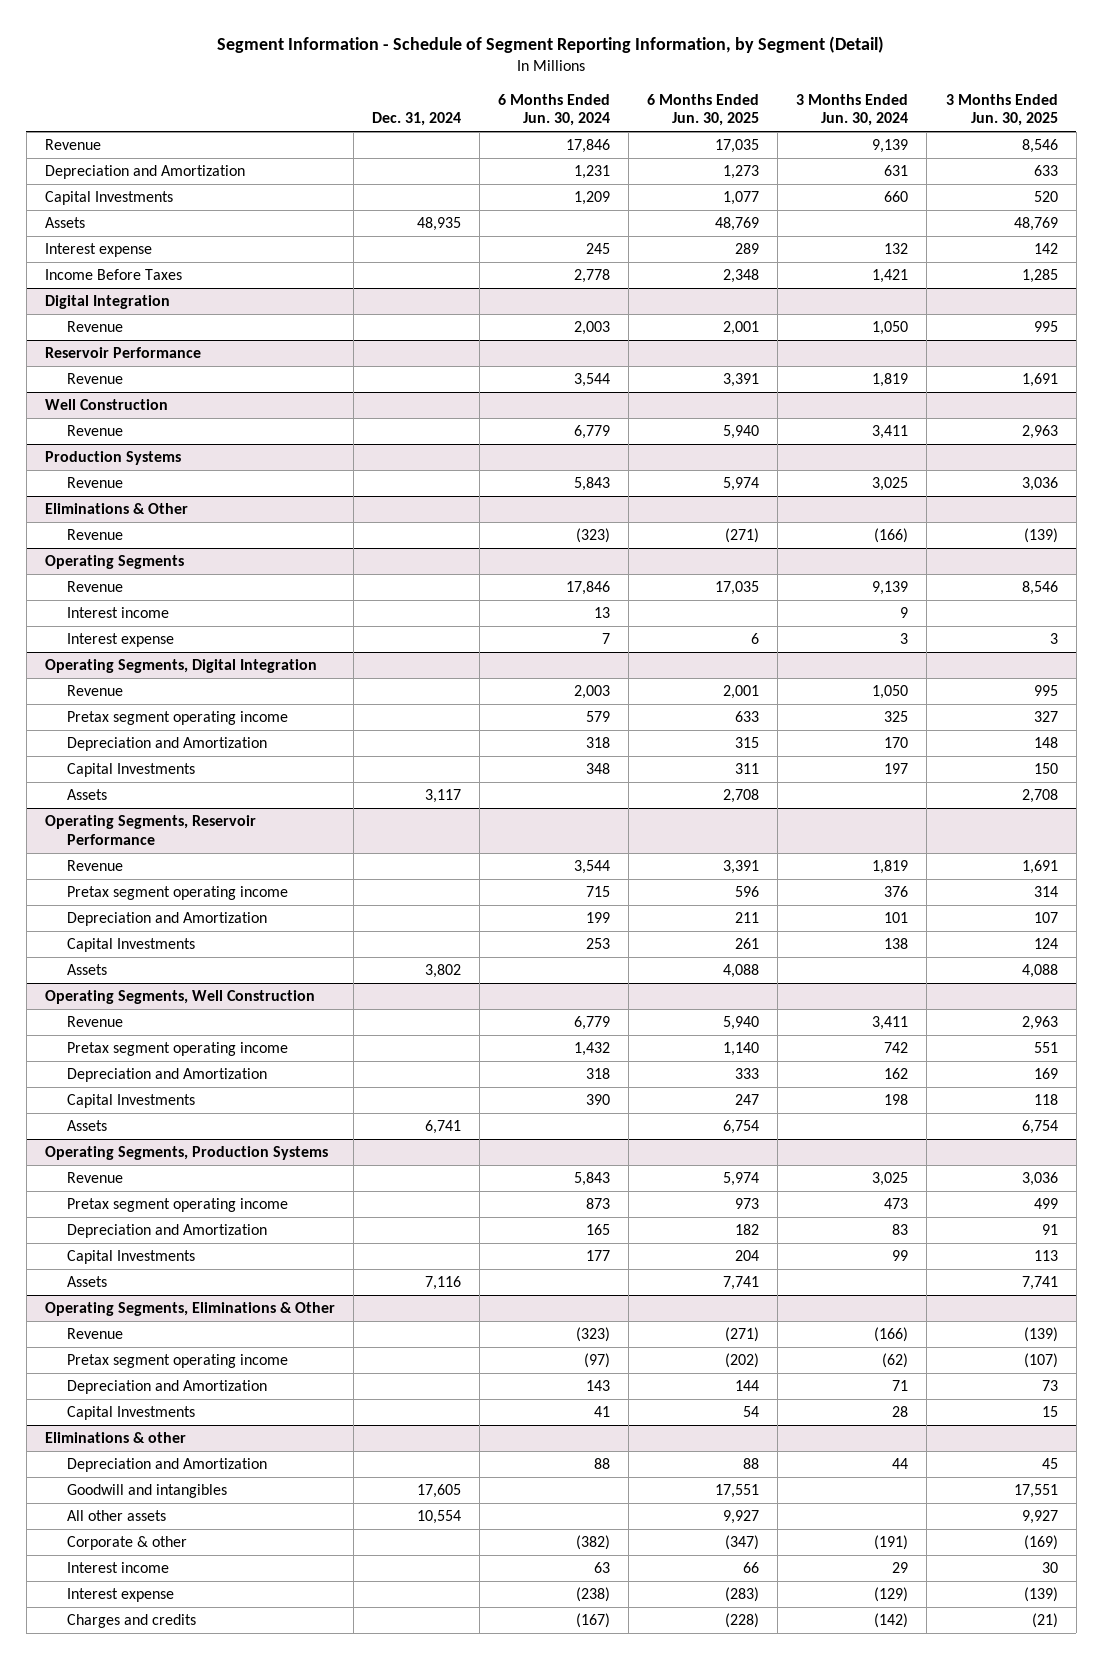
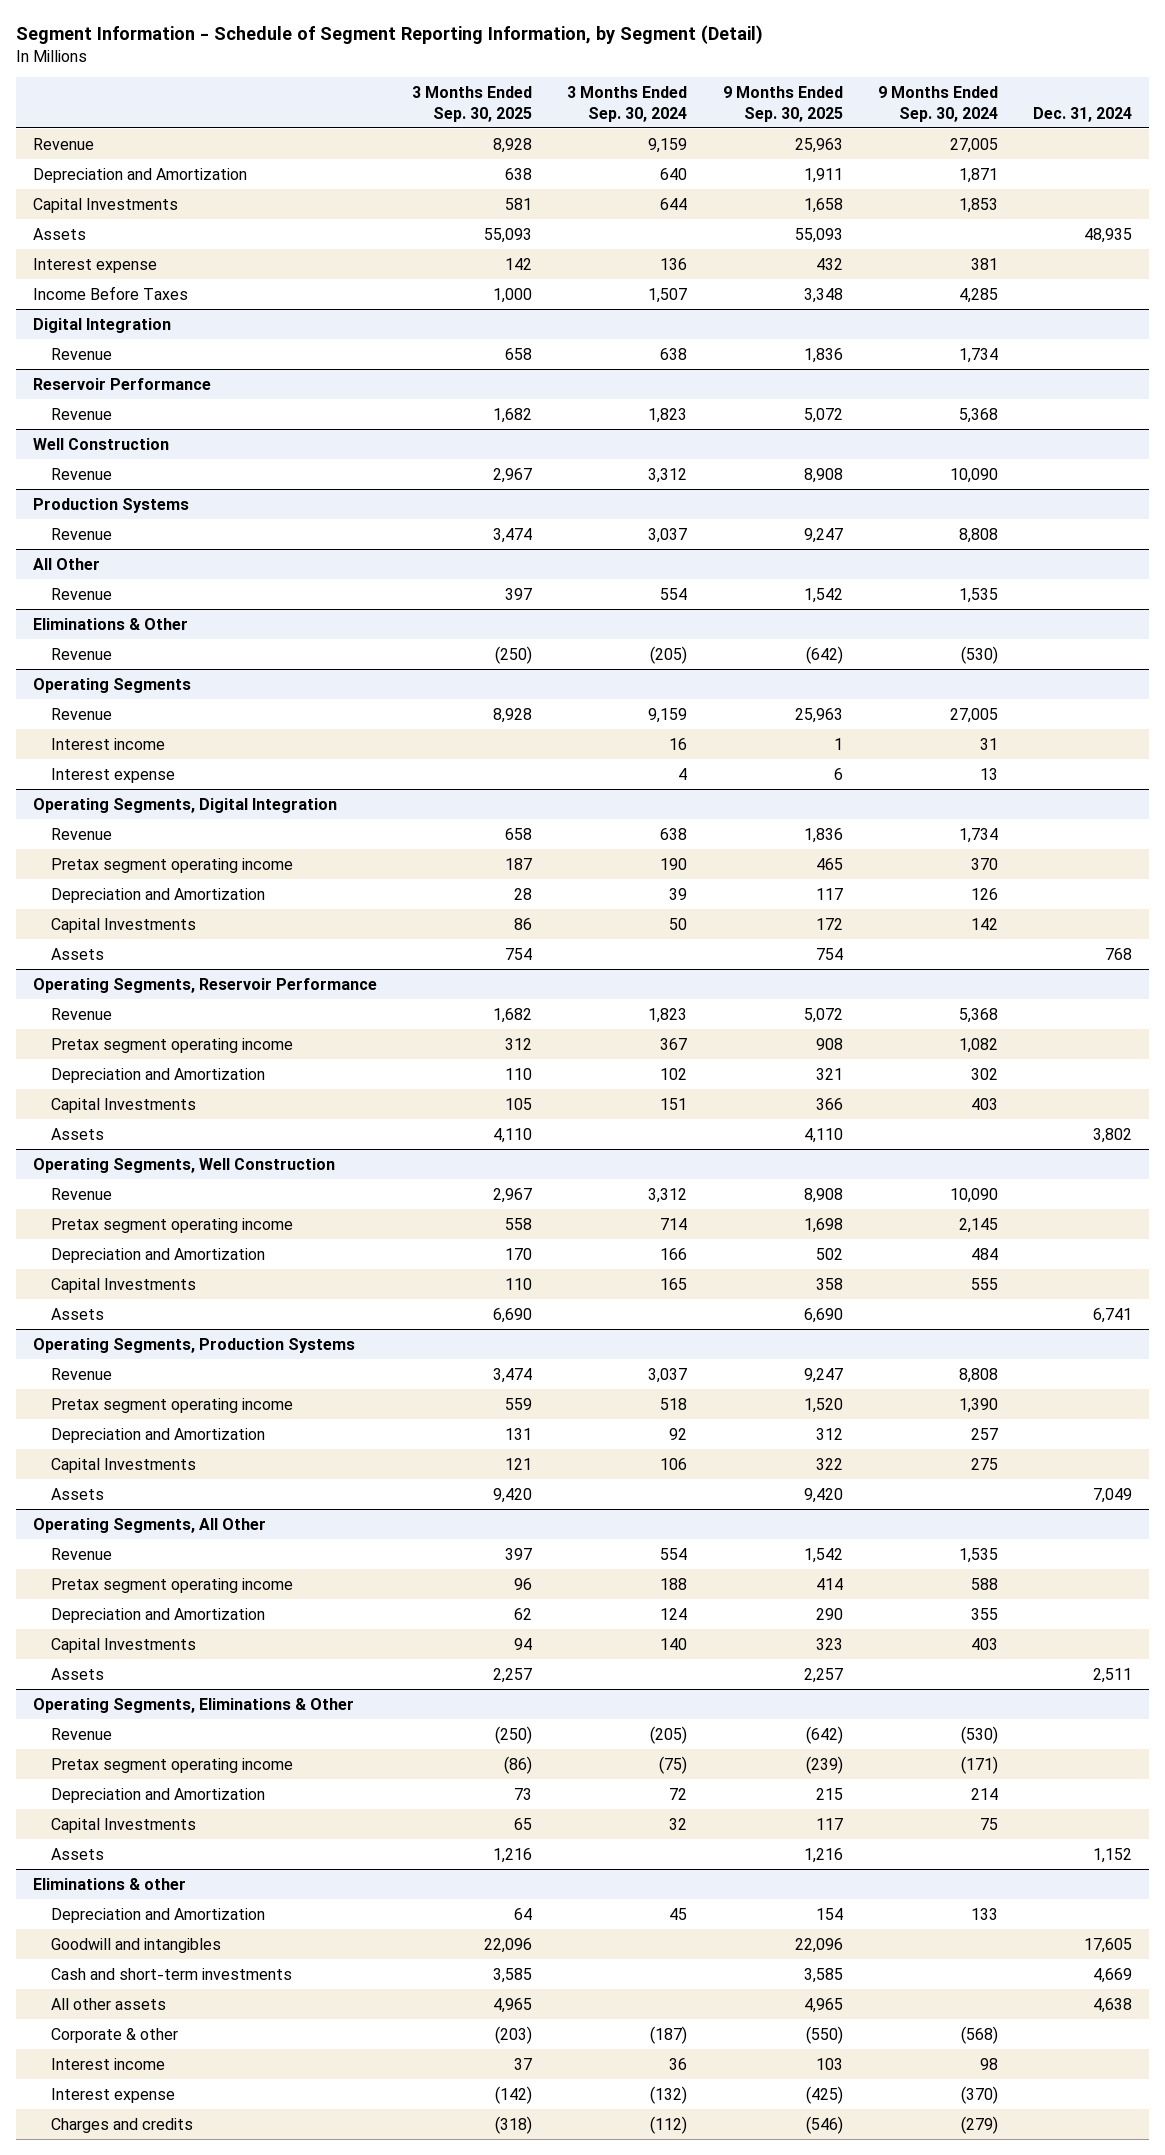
- | Dec. 31, 2024 | 6 Months Ended Jun. 30, 2024 | 6 Months Ended Jun. 30, 2025 | 3 Months Ended Jun. 30, 2024 | 3 Months Ended Jun. 30, 2025
+ | 3 Months Ended Sep. 30, 2025 | 3 Months Ended Sep. 30, 2024 | 9 Months Ended Sep. 30, 2025 | 9 Months Ended Sep. 30, 2024 | Dec. 31, 2024
+ All Other
+ Revenue | 397 | 554 | 1,542 | 1,535 |
@ Operating Segments, Digital Integration
- Assets | 3,117 | | 2,708 | | 2,708
+ Assets | 754 | | 754 | | 768
@ Operating Segments, Production Systems
- Assets | 7,116 | | 7,741 | | 7,741
+ Assets | 9,420 | | 9,420 | | 7,049
+ Operating Segments, All Other
+ Revenue | 397 | 554 | 1,542 | 1,535 |
+ Pretax segment operating income | 96 | 188 | 414 | 588 |
+ Depreciation and Amortization | 62 | 124 | 290 | 355 |
+ Capital Investments | 94 | 140 | 323 | 403 |
+ Assets | 2,257 | | 2,257 | | 2,511
@ Operating Segments, Eliminations & Other
+ Assets | 1,216 | | 1,216 | | 1,152
@ Eliminations & other
- All other assets | 10,554 | | 9,927 | | 9,927
+ Cash and short-term investments | 3,585 | | 3,585 | | 4,669
+ All other assets | 4,965 | | 4,965 | | 4,638

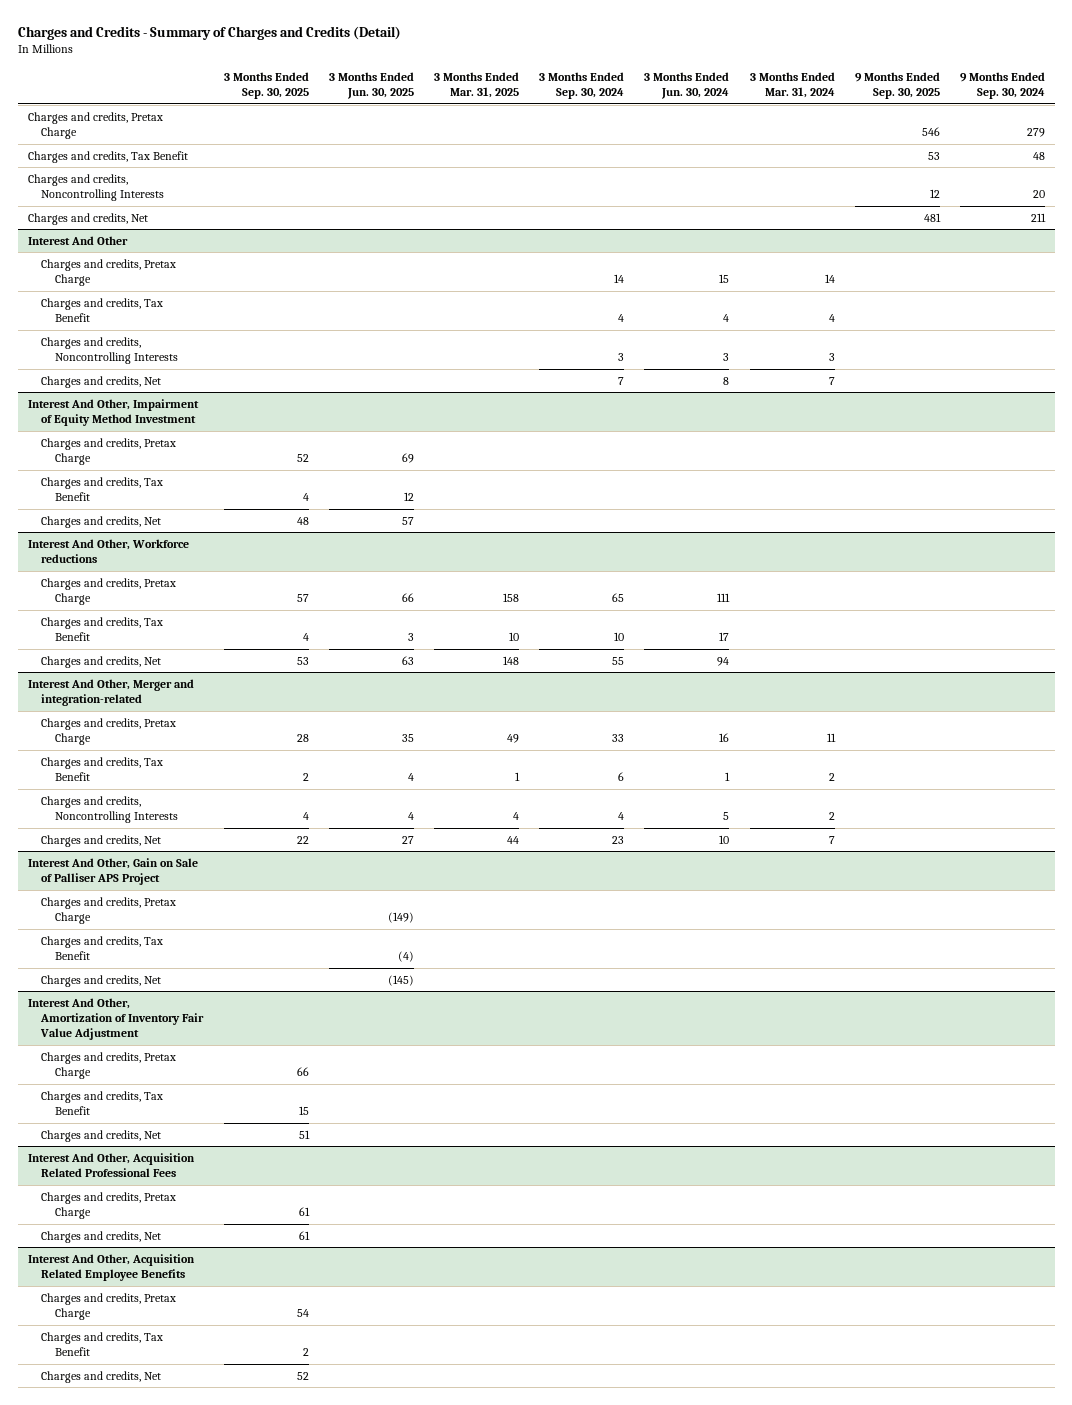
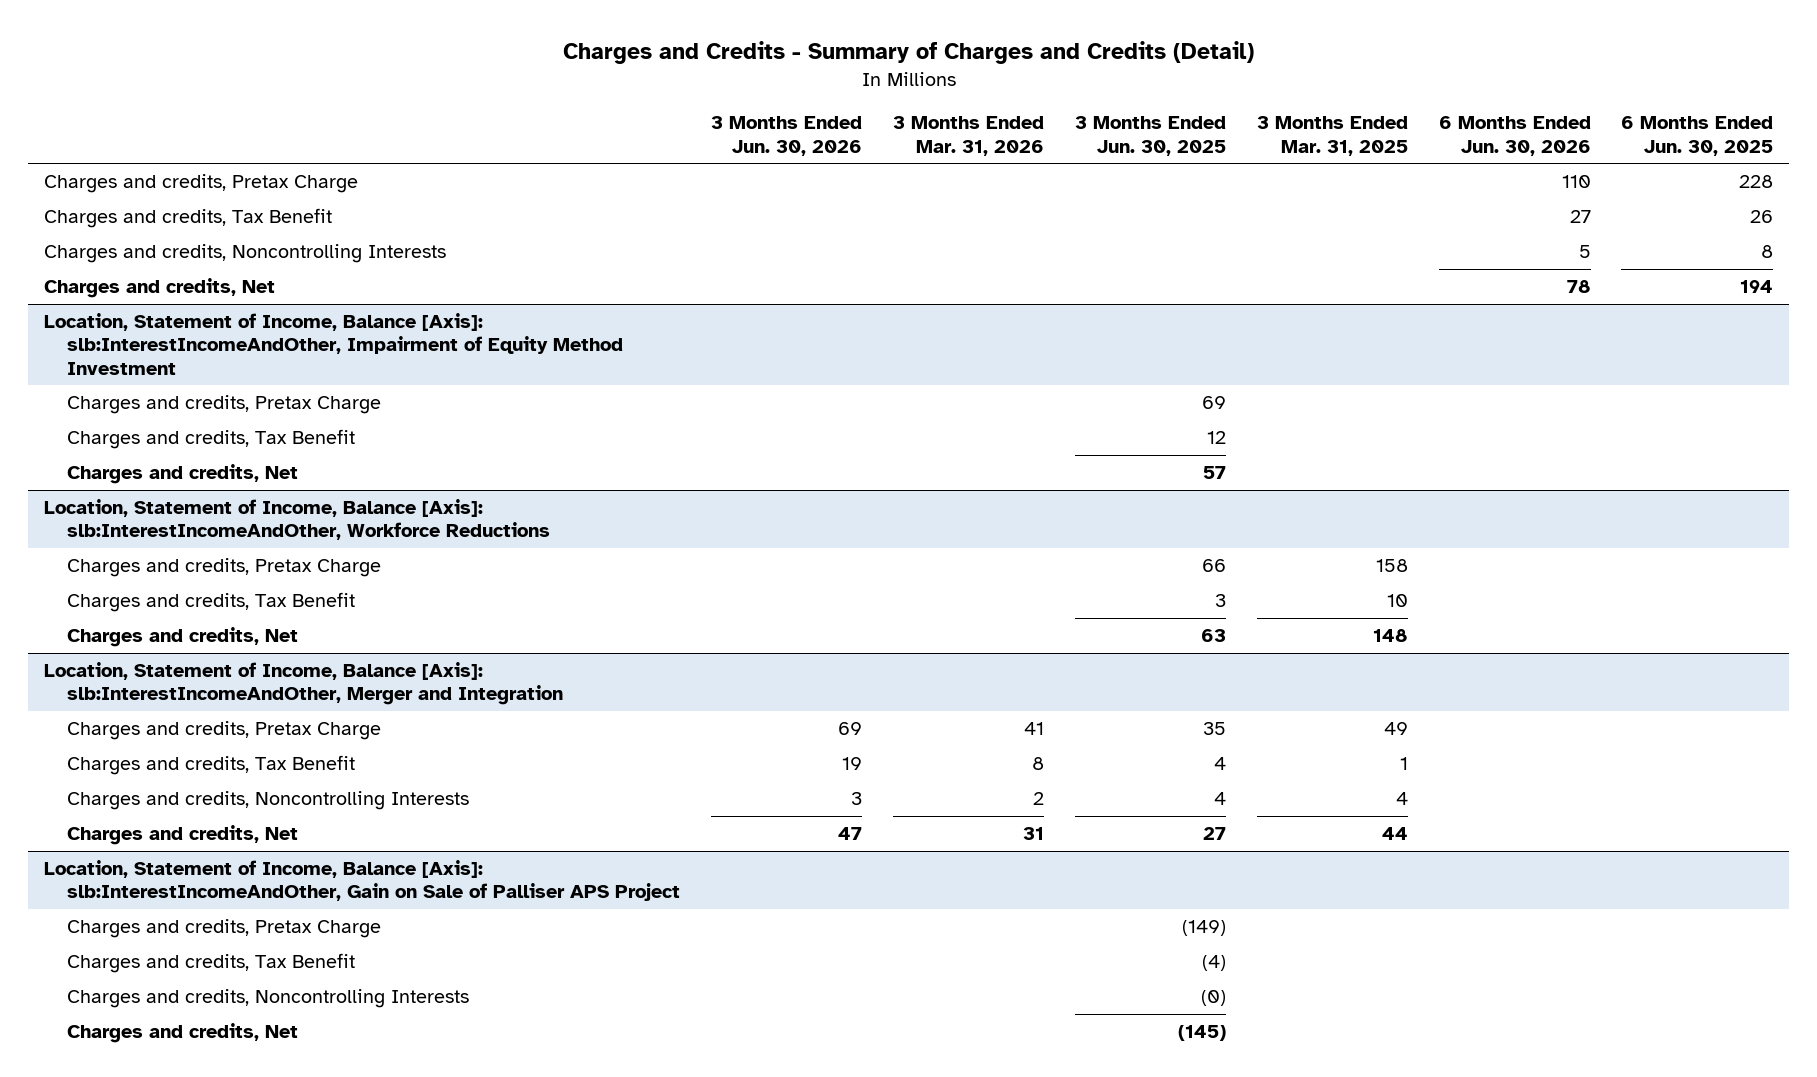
- | 3 Months Ended Sep. 30, 2025 | 3 Months Ended Jun. 30, 2025 | 3 Months Ended Mar. 31, 2025 | 3 Months Ended Sep. 30, 2024 | 3 Months Ended Jun. 30, 2024 | 3 Months Ended Mar. 31, 2024 | 9 Months Ended Sep. 30, 2025 | 9 Months Ended Sep. 30, 2024
+ | 3 Months Ended Jun. 30, 2026 | 3 Months Ended Mar. 31, 2026 | 3 Months Ended Jun. 30, 2025 | 3 Months Ended Mar. 31, 2025 | 6 Months Ended Jun. 30, 2026 | 6 Months Ended Jun. 30, 2025
- Interest And Other
- Charges and credits, Pretax Charge | | | | 14 | 15 | 14 | |
- Charges and credits, Tax Benefit | | | | 4 | 4 | 4 | |
- Charges and credits, Noncontrolling Interests | | | | 3 | 3 | 3 | |
- Charges and credits, Net | | | | 7 | 8 | 7 | |
- Interest And Other, Impairment of Equity Method Investment
+ Location, Statement of Income, Balance [Axis]: slb:InterestIncomeAndOther, Impairment of Equity Method Investment
- Interest And Other, Workforce reductions
+ Location, Statement of Income, Balance [Axis]: slb:InterestIncomeAndOther, Workforce Reductions
- Interest And Other, Merger and integration-related
+ Location, Statement of Income, Balance [Axis]: slb:InterestIncomeAndOther, Merger and Integration
- Interest And Other, Gain on Sale of Palliser APS Project
+ Location, Statement of Income, Balance [Axis]: slb:InterestIncomeAndOther, Gain on Sale of Palliser APS Project
+ Charges and credits, Noncontrolling Interests | | | (0) | | |
- Interest And Other, Amortization of Inventory Fair Value Adjustment
- Charges and credits, Pretax Charge | 66 | | | | | | |
- Charges and credits, Tax Benefit | 15 | | | | | | |
- Charges and credits, Net | 51 | | | | | | |
- Interest And Other, Acquisition Related Professional Fees
- Charges and credits, Pretax Charge | 61 | | | | | | |
- Charges and credits, Net | 61 | | | | | | |
- Interest And Other, Acquisition Related Employee Benefits
- Charges and credits, Pretax Charge | 54 | | | | | | |
- Charges and credits, Tax Benefit | 2 | | | | | | |
- Charges and credits, Net | 52 | | | | | | |

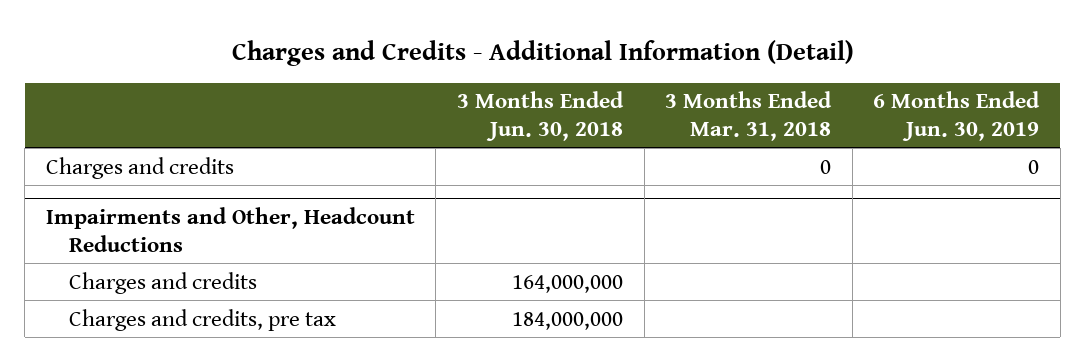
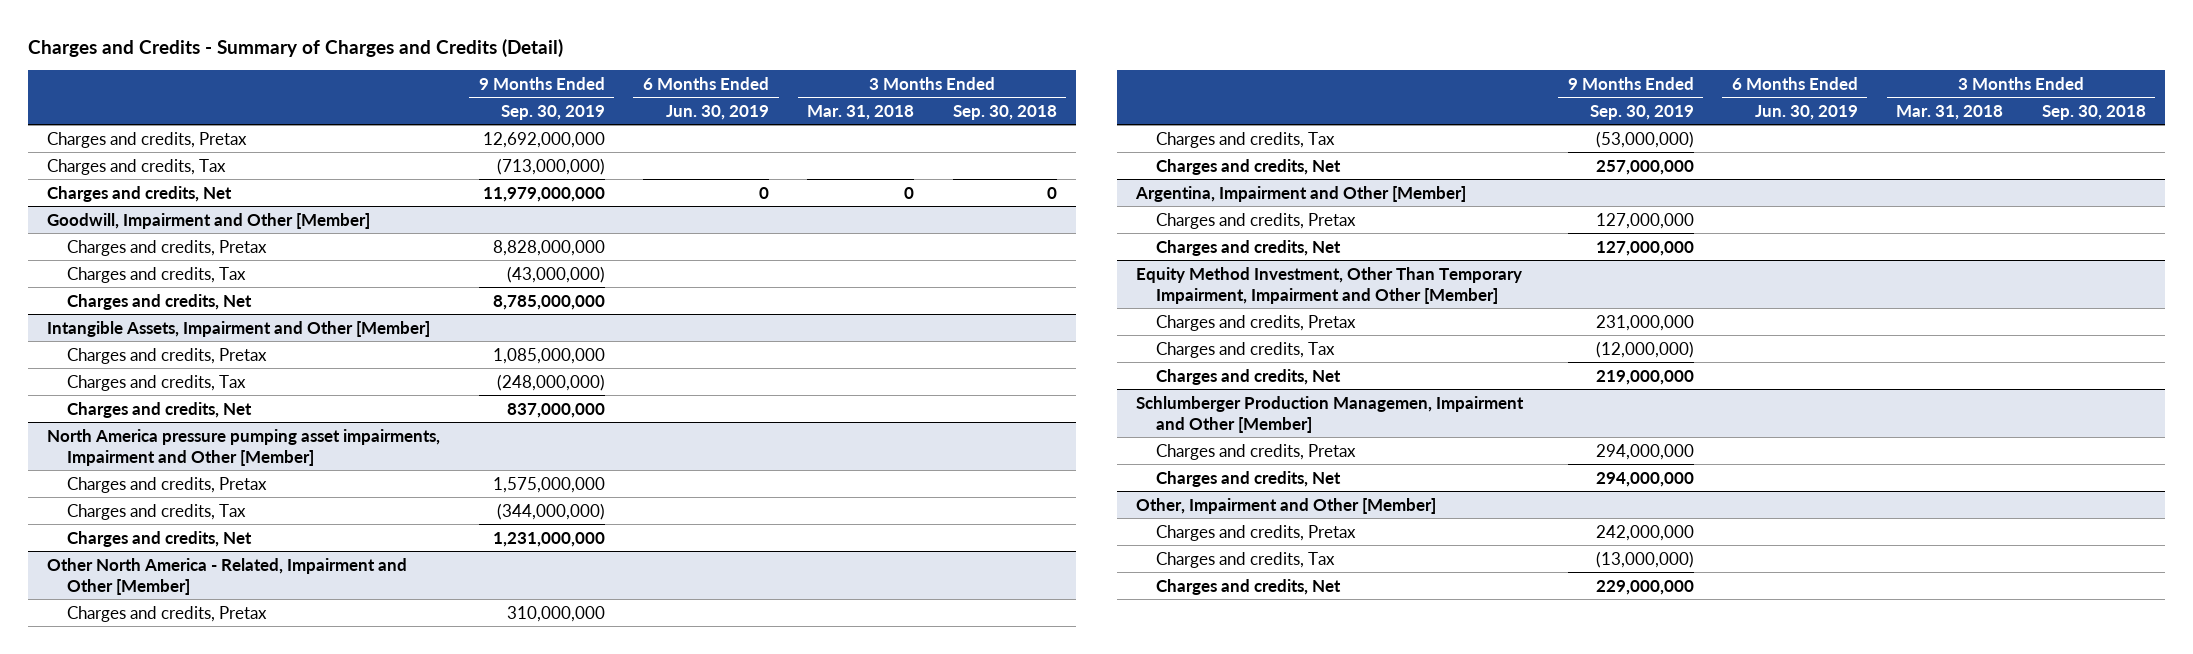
- Charges and Credits - Additional Information (Detail)
+ Charges and Credits - Summary of Charges and Credits (Detail)
- | 3 Months Ended Jun. 30, 2018 | 3 Months Ended Mar. 31, 2018 | 6 Months Ended Jun. 30, 2019
+ | 9 Months Ended Sep. 30, 2019 | 6 Months Ended Jun. 30, 2019 | 3 Months Ended Mar. 31, 2018 | 3 Months Ended Sep. 30, 2018
- Charges and credits | | 0 | 0
- Impairments and Other, Headcount Reductions
- Charges and credits | 164,000,000 | |
- Charges and credits, pre tax | 184,000,000 | |
+ Charges and credits, Pretax | 12,692,000,000 | | |
+ Charges and credits, Tax | (713,000,000) | | |
+ Charges and credits, Net | 11,979,000,000 | 0 | 0 | 0
+ Goodwill, Impairment and Other [Member]
+ Charges and credits, Pretax | 8,828,000,000 | | |
+ Charges and credits, Tax | (43,000,000) | | |
+ Charges and credits, Net | 8,785,000,000 | | |
+ Intangible Assets, Impairment and Other [Member]
+ Charges and credits, Pretax | 1,085,000,000 | | |
+ Charges and credits, Tax | (248,000,000) | | |
+ Charges and credits, Net | 837,000,000 | | |
+ North America pressure pumping asset impairments, Impairment and Other [Member]
+ Charges and credits, Pretax | 1,575,000,000 | | |
+ Charges and credits, Tax | (344,000,000) | | |
+ Charges and credits, Net | 1,231,000,000 | | |
+ Other North America - Related, Impairment and Other [Member]
+ Charges and credits, Pretax | 310,000,000 | | |
+ Charges and credits, Tax | (53,000,000) | | |
+ Charges and credits, Net | 257,000,000 | | |
+ Argentina, Impairment and Other [Member]
+ Charges and credits, Pretax | 127,000,000 | | |
+ Charges and credits, Net | 127,000,000 | | |
+ Equity Method Investment, Other Than Temporary Impairment, Impairment and Other [Member]
+ Charges and credits, Pretax | 231,000,000 | | |
+ Charges and credits, Tax | (12,000,000) | | |
+ Charges and credits, Net | 219,000,000 | | |
+ Schlumberger Production Managemen, Impairment and Other [Member]
+ Charges and credits, Pretax | 294,000,000 | | |
+ Charges and credits, Net | 294,000,000 | | |
+ Other, Impairment and Other [Member]
+ Charges and credits, Pretax | 242,000,000 | | |
+ Charges and credits, Tax | (13,000,000) | | |
+ Charges and credits, Net | 229,000,000 | | |

